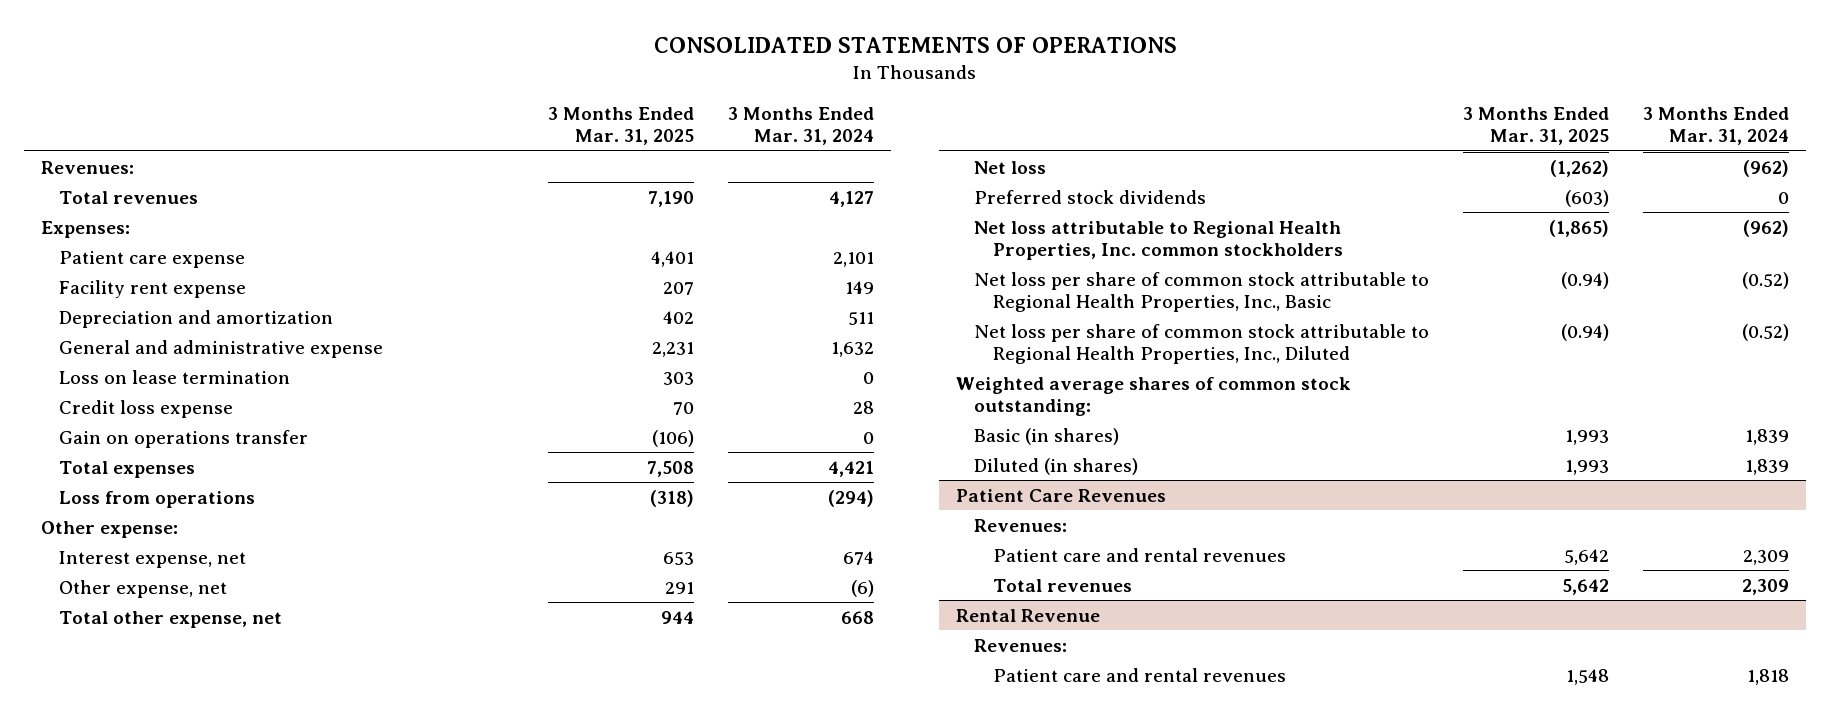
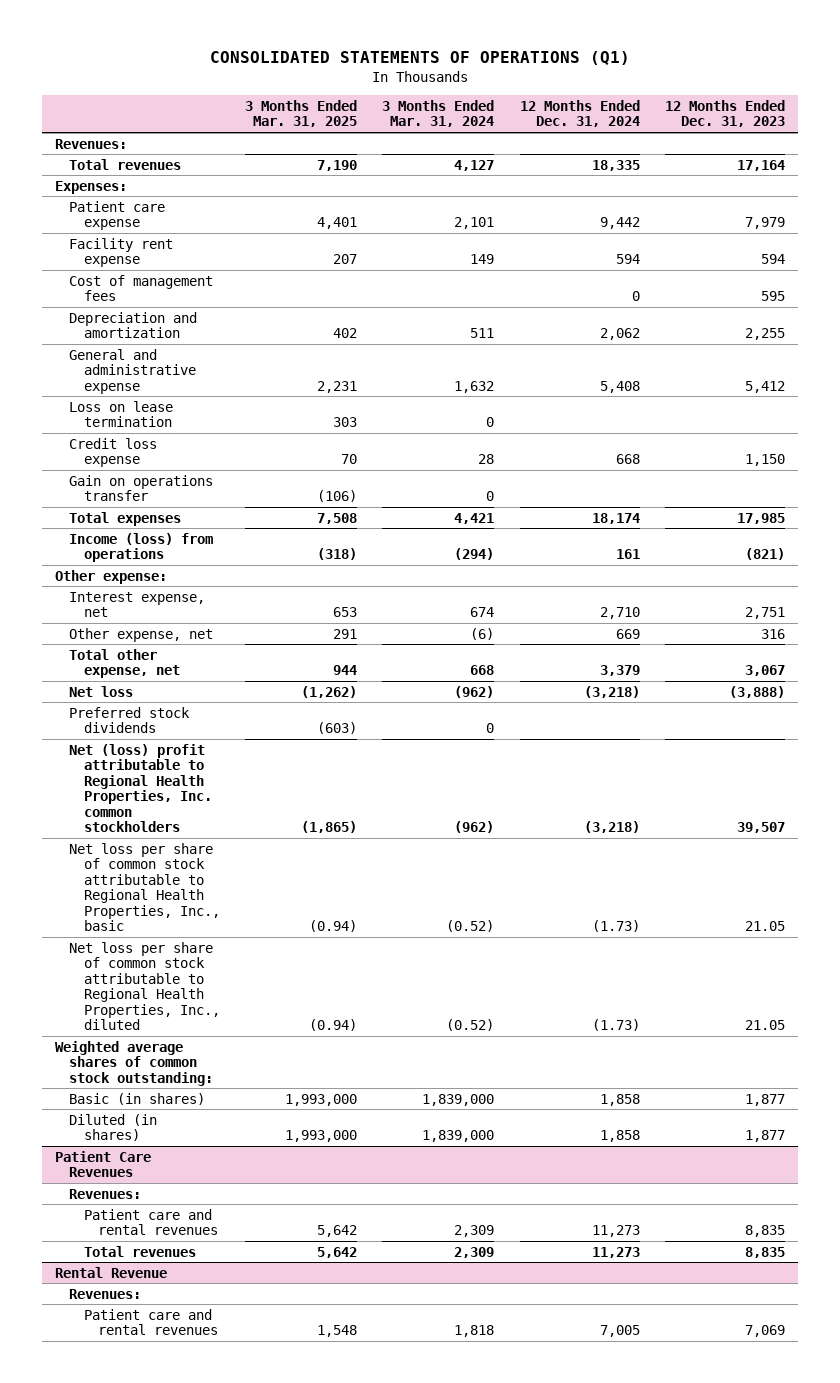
- CONSOLIDATED STATEMENTS OF OPERATIONS
+ CONSOLIDATED STATEMENTS OF OPERATIONS (Q1)
- | 3 Months Ended Mar. 31, 2025 | 3 Months Ended Mar. 31, 2024
+ | 3 Months Ended Mar. 31, 2025 | 3 Months Ended Mar. 31, 2024 | 12 Months Ended Dec. 31, 2024 | 12 Months Ended Dec. 31, 2023
+ Cost of management fees | | | 0 | 595
- Loss from operations | (318) | (294)
+ Income (loss) from operations | (318) | (294) | 161 | (821)
- Net loss attributable to Regional Health Properties, Inc. common stockholders | (1,865) | (962)
- Net loss per share of common stock attributable to Regional Health Properties, Inc., Basic | (0.94) | (0.52)
- Net loss per share of common stock attributable to Regional Health Properties, Inc., Diluted | (0.94) | (0.52)
+ Net (loss) profit attributable to Regional Health Properties, Inc. common stockholders | (1,865) | (962) | (3,218) | 39,507
+ Net loss per share of common stock attributable to Regional Health Properties, Inc., basic | (0.94) | (0.52) | (1.73) | 21.05
+ Net loss per share of common stock attributable to Regional Health Properties, Inc., diluted | (0.94) | (0.52) | (1.73) | 21.05
- Basic (in shares) | 1,993 | 1,839
- Diluted (in shares) | 1,993 | 1,839
+ Basic (in shares) | 1,993,000 | 1,839,000 | 1,858 | 1,877
+ Diluted (in shares) | 1,993,000 | 1,839,000 | 1,858 | 1,877

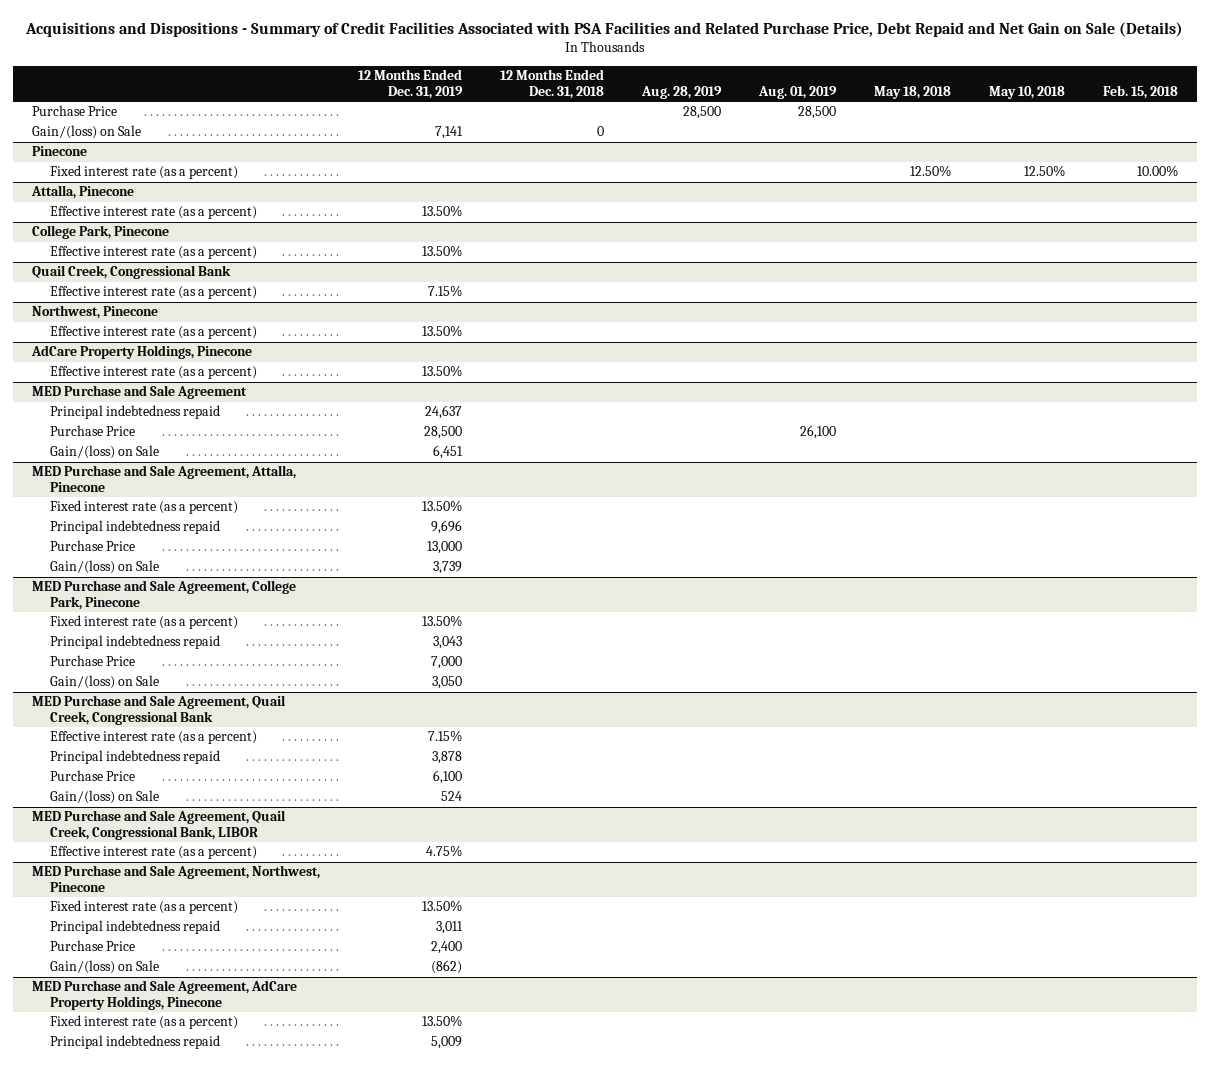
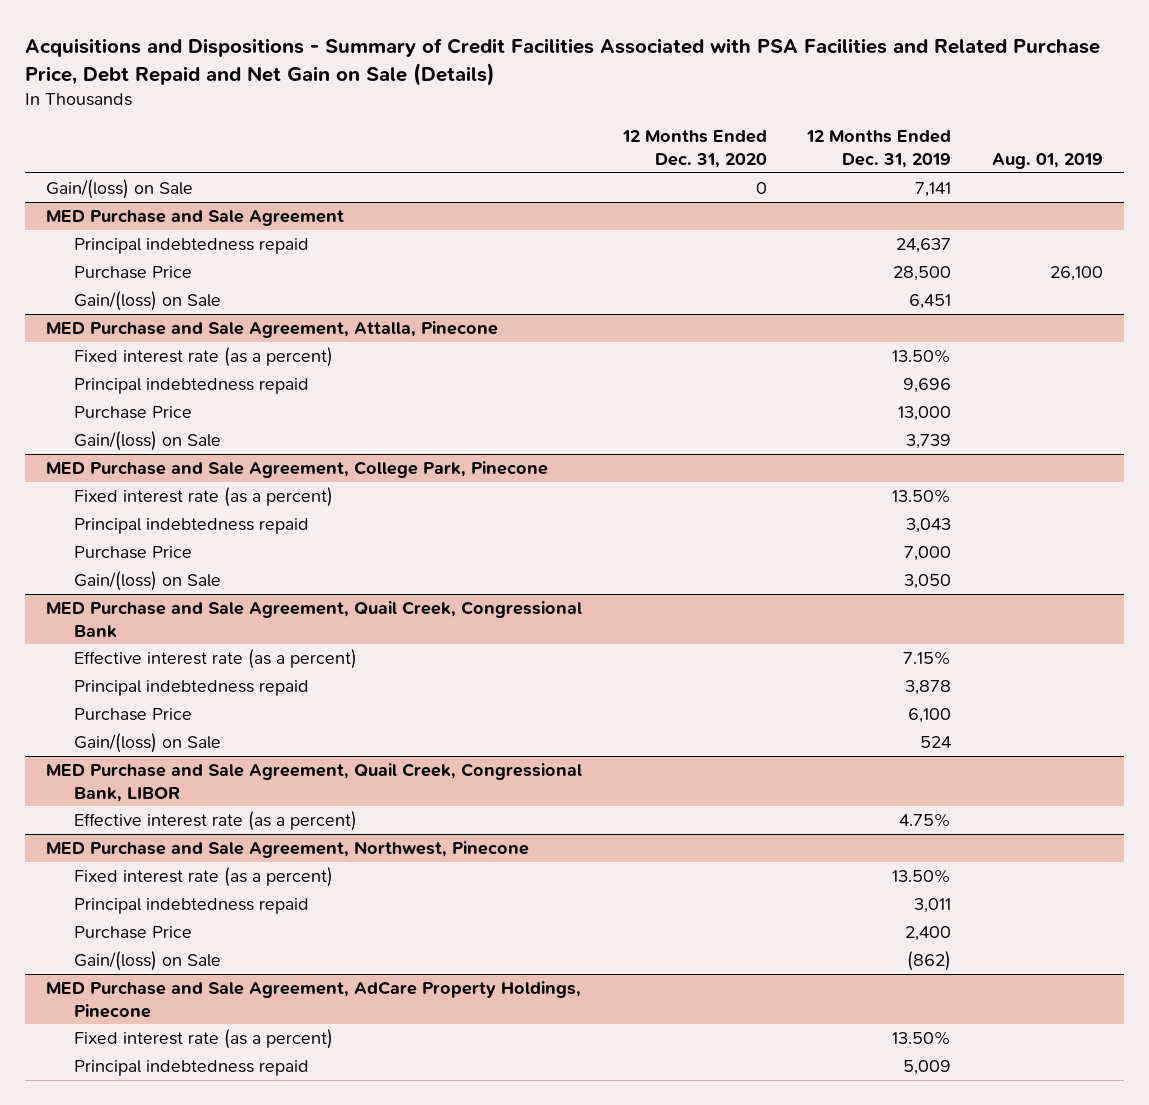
- | 12 Months Ended Dec. 31, 2019 | 12 Months Ended Dec. 31, 2018 | Aug. 28, 2019 | Aug. 01, 2019 | May 18, 2018 | May 10, 2018 | Feb. 15, 2018
+ | 12 Months Ended Dec. 31, 2020 | 12 Months Ended Dec. 31, 2019 | Aug. 01, 2019
- Purchase Price | | | 28,500 | 28,500 | | |
- Pinecone
- Fixed interest rate (as a percent) | | | | | 12.50% | 12.50% | 10.00%
- Attalla, Pinecone
- Effective interest rate (as a percent) | 13.50% | | | | | |
- College Park, Pinecone
- Effective interest rate (as a percent) | 13.50% | | | | | |
- Quail Creek, Congressional Bank
- Effective interest rate (as a percent) | 7.15% | | | | | |
- Northwest, Pinecone
- Effective interest rate (as a percent) | 13.50% | | | | | |
- AdCare Property Holdings, Pinecone
- Effective interest rate (as a percent) | 13.50% | | | | | |

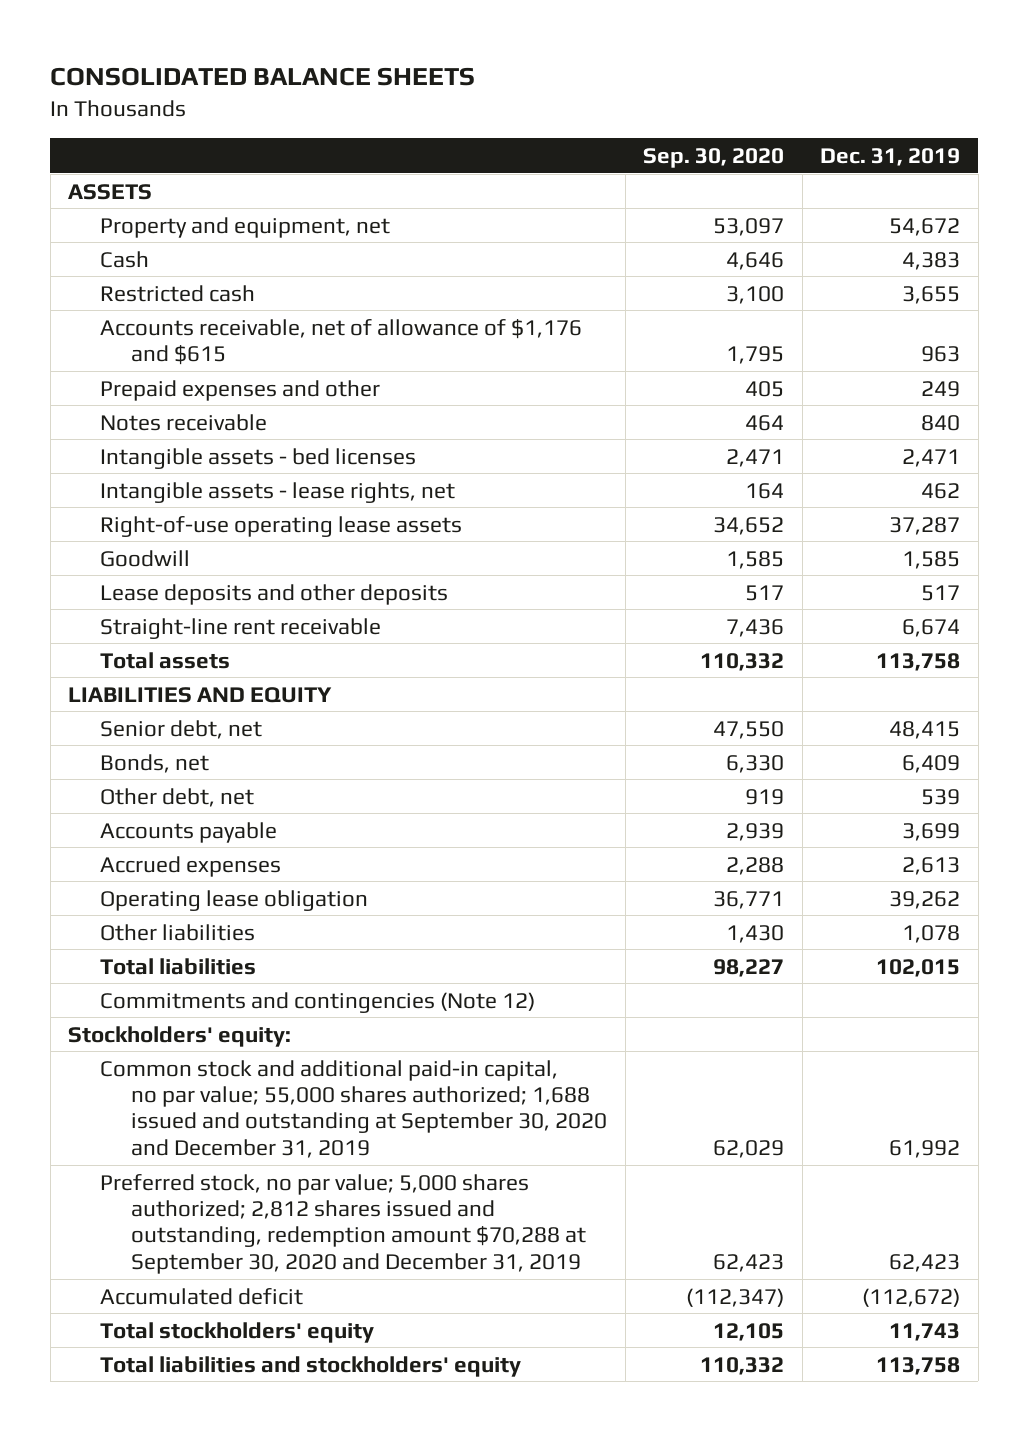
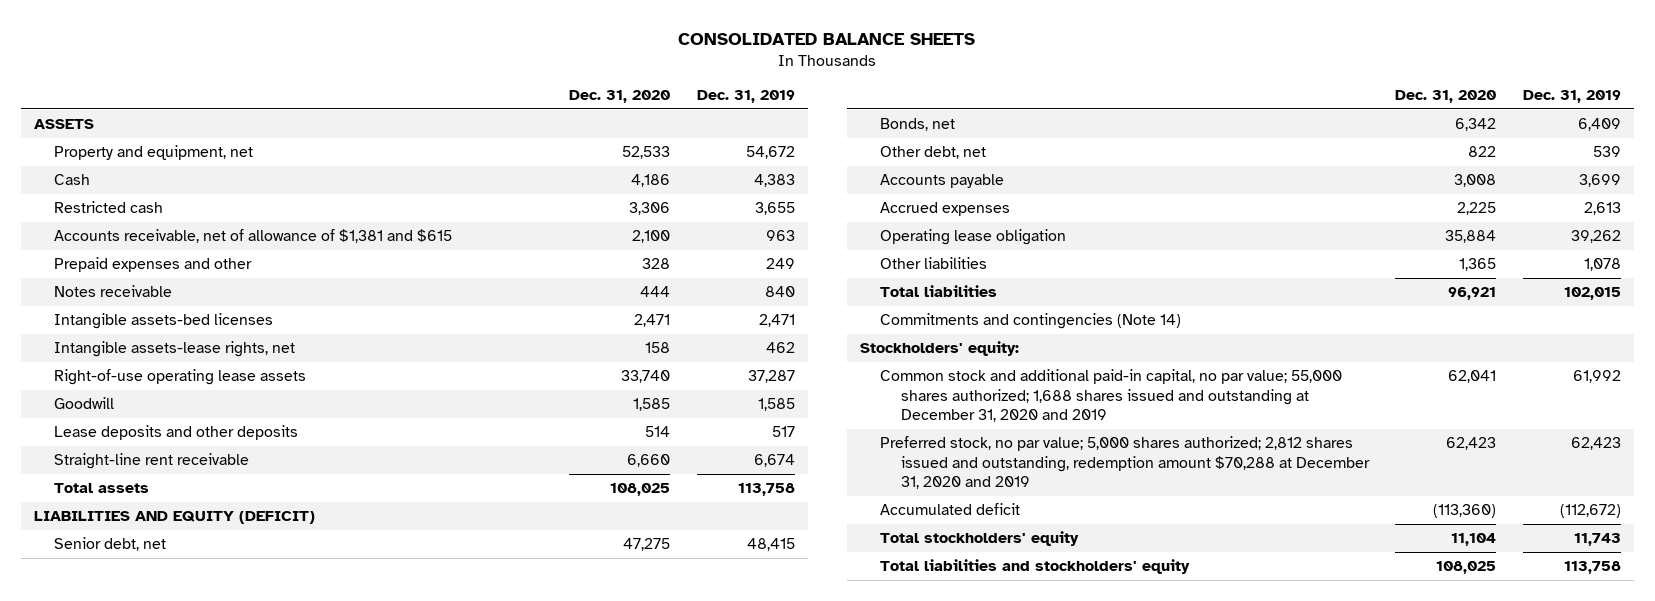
- | Sep. 30, 2020 | Dec. 31, 2019
+ | Dec. 31, 2020 | Dec. 31, 2019
- Accounts receivable, net of allowance of $1,176 and $615 | 1,795 | 963
+ Accounts receivable, net of allowance of $1,381 and $615 | 2,100 | 963
- Intangible assets - bed licenses | 2,471 | 2,471
- Intangible assets - lease rights, net | 164 | 462
+ Intangible assets-bed licenses | 2,471 | 2,471
+ Intangible assets-lease rights, net | 158 | 462
- LIABILITIES AND EQUITY
+ LIABILITIES AND EQUITY (DEFICIT)
- Commitments and contingencies (Note 12)
+ Commitments and contingencies (Note 14)
- Common stock and additional paid-in capital, no par value; 55,000 shares authorized; 1,688 issued and outstanding at September 30, 2020 and December 31, 2019 | 62,029 | 61,992
- Preferred stock, no par value; 5,000 shares authorized; 2,812 shares issued and outstanding, redemption amount $70,288 at September 30, 2020 and December 31, 2019 | 62,423 | 62,423
+ Common stock and additional paid-in capital, no par value; 55,000 shares authorized; 1,688 shares issued and outstanding at December 31, 2020 and 2019 | 62,041 | 61,992
+ Preferred stock, no par value; 5,000 shares authorized; 2,812 shares issued and outstanding, redemption amount $70,288 at December 31, 2020 and 2019 | 62,423 | 62,423

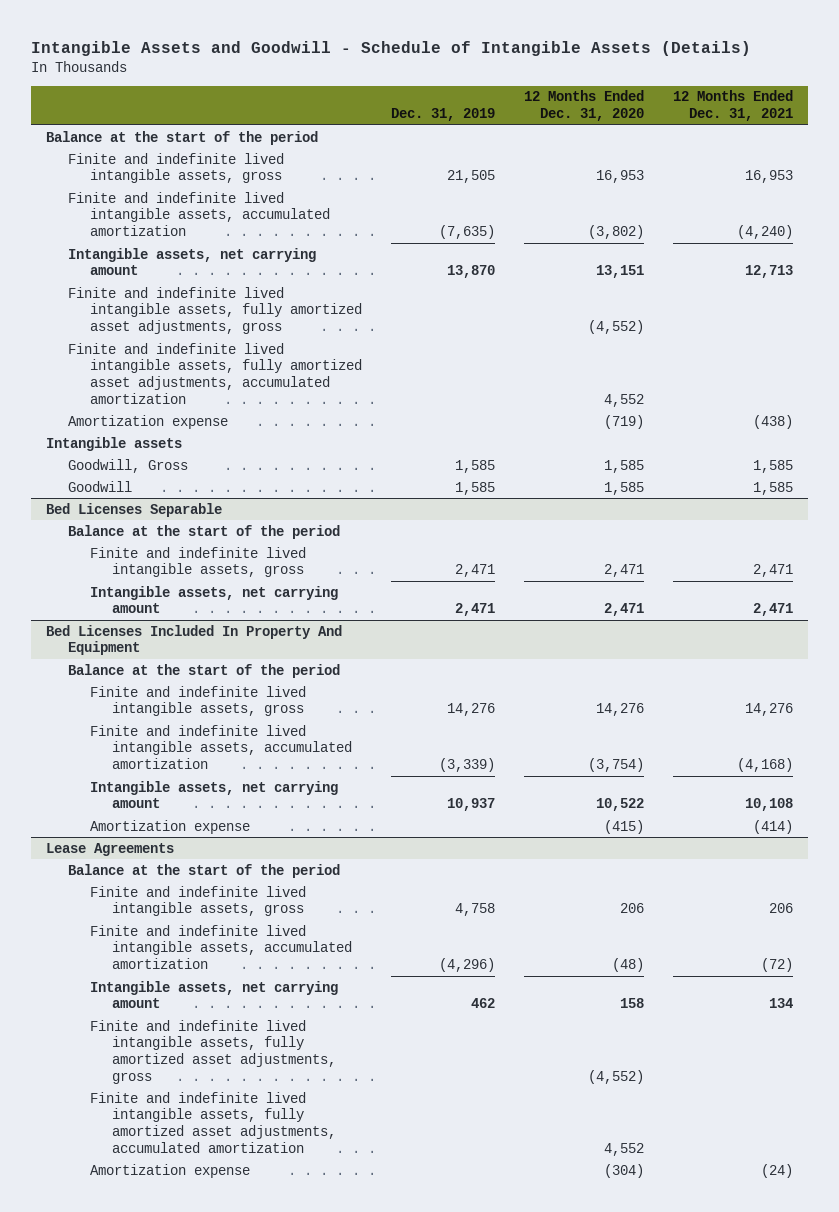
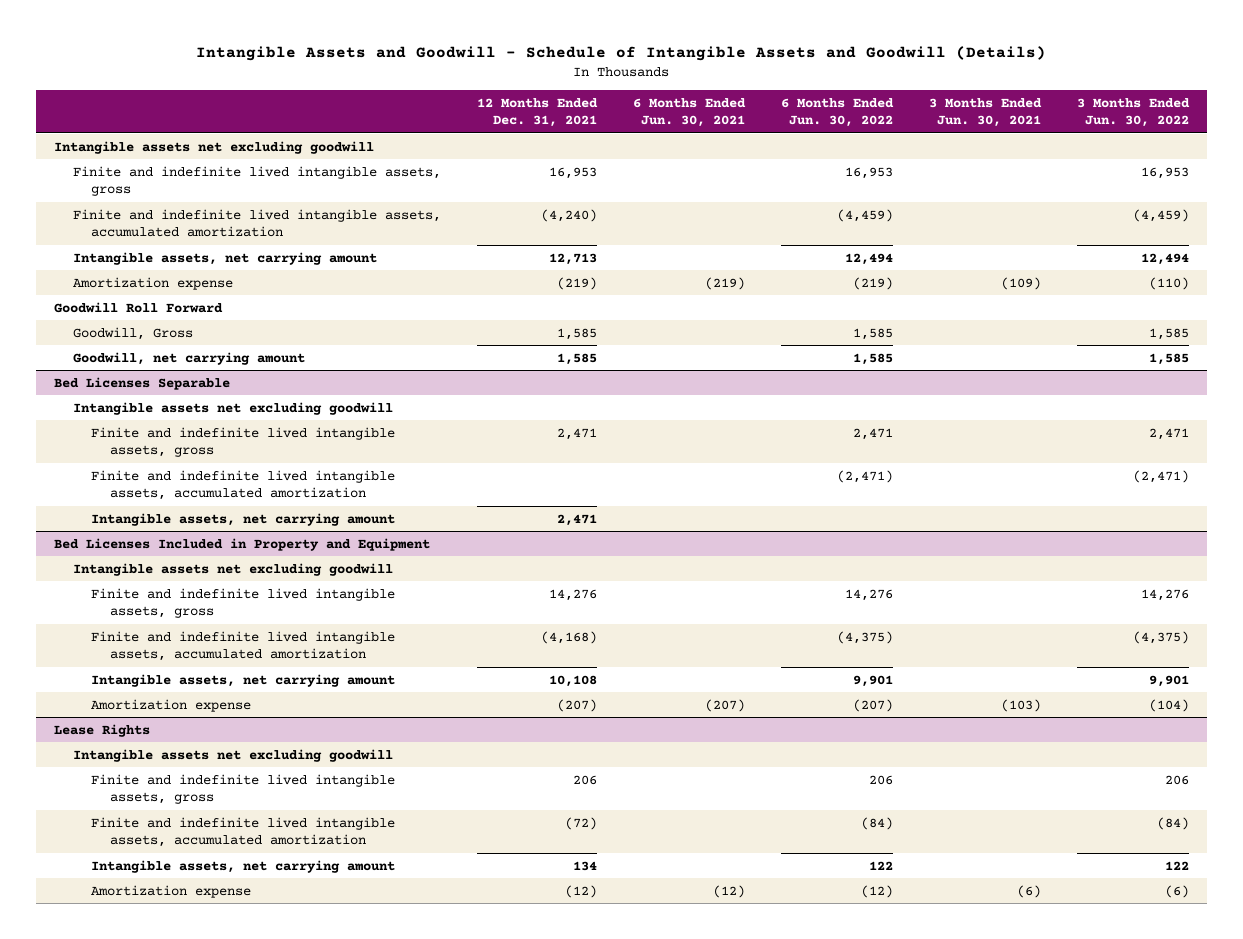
- Intangible Assets and Goodwill - Schedule of Intangible Assets (Details)
+ Intangible Assets and Goodwill - Schedule of Intangible Assets and Goodwill (Details)
- | Dec. 31, 2019 | 12 Months Ended Dec. 31, 2020 | 12 Months Ended Dec. 31, 2021
+ | 12 Months Ended Dec. 31, 2021 | 6 Months Ended Jun. 30, 2021 | 6 Months Ended Jun. 30, 2022 | 3 Months Ended Jun. 30, 2021 | 3 Months Ended Jun. 30, 2022
- Balance at the start of the period
+ Intangible assets net excluding goodwill
- Finite and indefinite lived intangible assets, fully amortized asset adjustments, gross | | (4,552) |
- Finite and indefinite lived intangible assets, fully amortized asset adjustments, accumulated amortization | | 4,552 |
- Amortization expense | | (719) | (438)
- Intangible assets
+ Amortization expense | (219) | (219) | (219) | (109) | (110)
+ Goodwill Roll Forward
- Goodwill | 1,585 | 1,585 | 1,585
+ Goodwill, net carrying amount | 1,585 | | 1,585 | | 1,585
@ Bed Licenses Separable
- Balance at the start of the period
+ Intangible assets net excluding goodwill
+ Finite and indefinite lived intangible assets, accumulated amortization | | | (2,471) | | (2,471)
- Bed Licenses Included In Property And Equipment
- Balance at the start of the period
+ Bed Licenses Included in Property and Equipment
+ Intangible assets net excluding goodwill
- Amortization expense | | (415) | (414)
- Lease Agreements
- Balance at the start of the period
+ Amortization expense | (207) | (207) | (207) | (103) | (104)
+ Lease Rights
+ Intangible assets net excluding goodwill
- Finite and indefinite lived intangible assets, fully amortized asset adjustments, gross | | (4,552) |
- Finite and indefinite lived intangible assets, fully amortized asset adjustments, accumulated amortization | | 4,552 |
- Amortization expense | | (304) | (24)
+ Amortization expense | (12) | (12) | (12) | (6) | (6)

